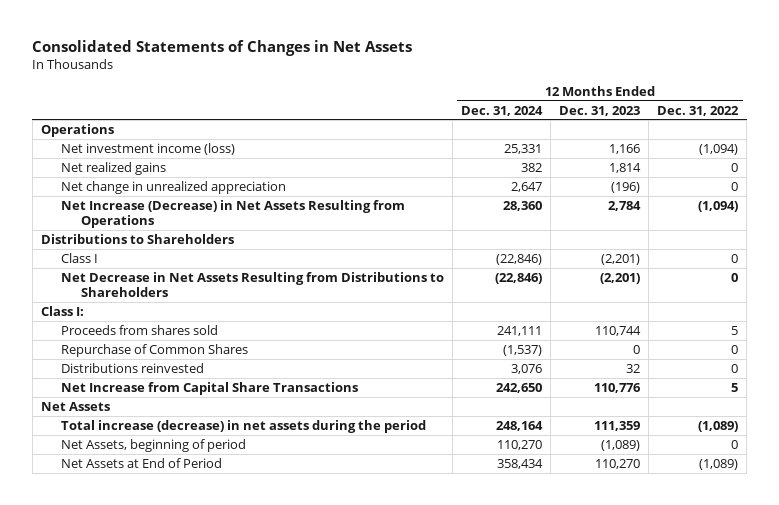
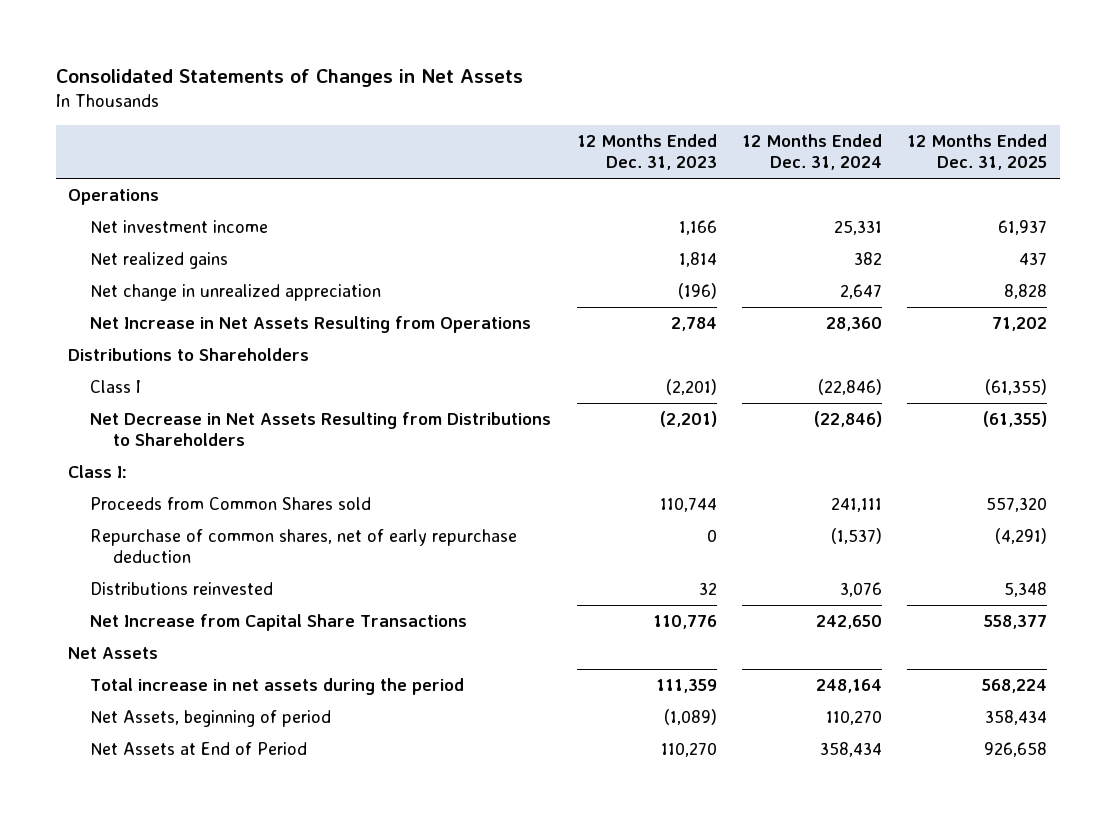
- | 12 Months Ended Dec. 31, 2024 | 12 Months Ended Dec. 31, 2023 | 12 Months Ended Dec. 31, 2022
+ | 12 Months Ended Dec. 31, 2023 | 12 Months Ended Dec. 31, 2024 | 12 Months Ended Dec. 31, 2025
- Net investment income (loss) | 25,331 | 1,166 | (1,094)
+ Net investment income | 1,166 | 25,331 | 61,937
- Net Increase (Decrease) in Net Assets Resulting from Operations | 28,360 | 2,784 | (1,094)
+ Net Increase in Net Assets Resulting from Operations | 2,784 | 28,360 | 71,202
- Proceeds from shares sold | 241,111 | 110,744 | 5
- Repurchase of Common Shares | (1,537) | 0 | 0
+ Proceeds from Common Shares sold | 110,744 | 241,111 | 557,320
+ Repurchase of common shares, net of early repurchase deduction | 0 | (1,537) | (4,291)
- Total increase (decrease) in net assets during the period | 248,164 | 111,359 | (1,089)
+ Total increase in net assets during the period | 111,359 | 248,164 | 568,224

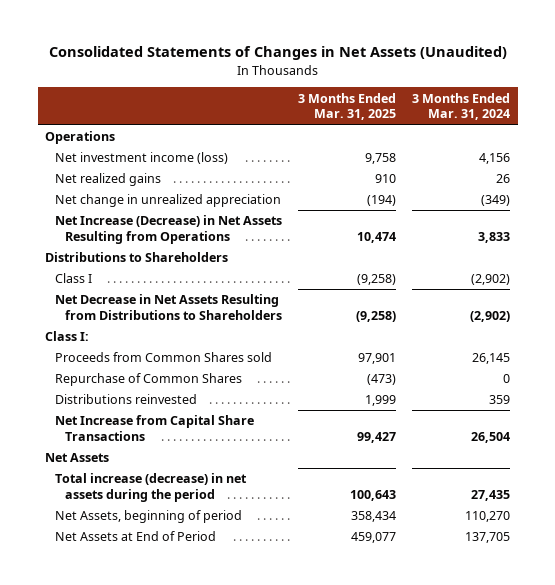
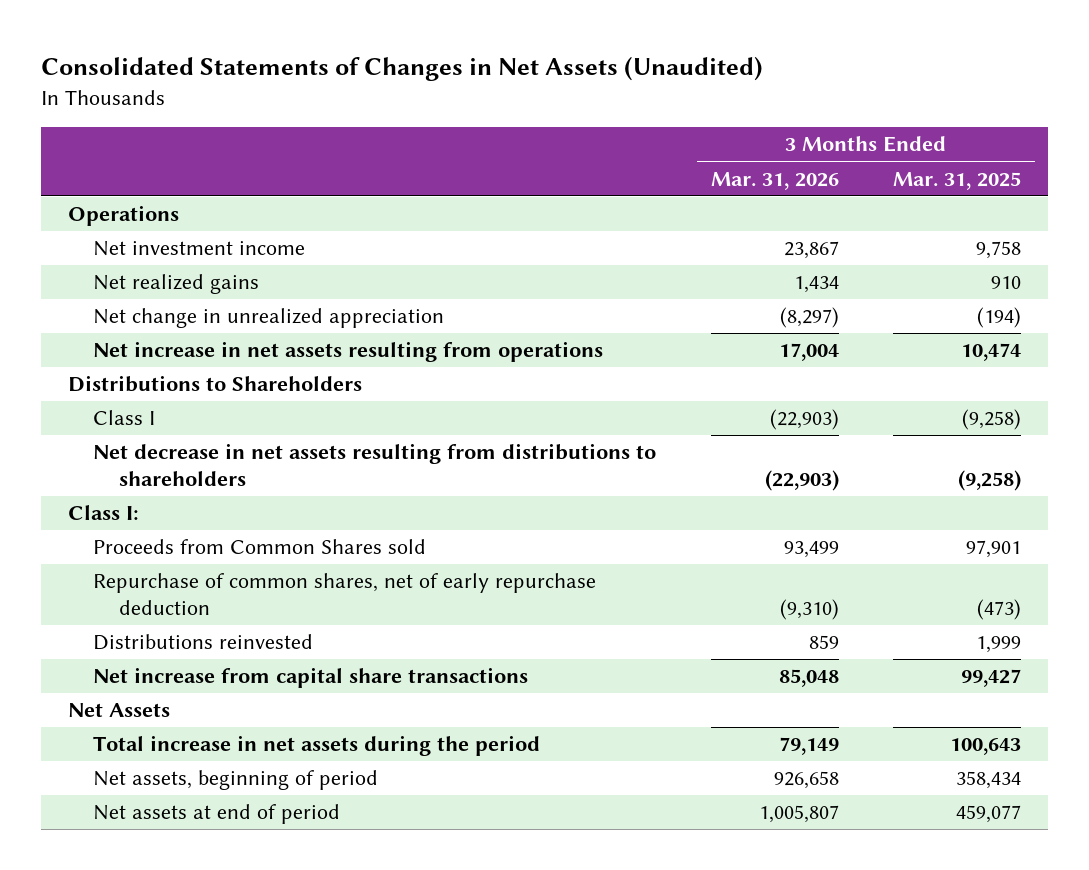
- | 3 Months Ended Mar. 31, 2025 | 3 Months Ended Mar. 31, 2024
+ | 3 Months Ended Mar. 31, 2026 | 3 Months Ended Mar. 31, 2025
- Net investment income (loss) | 9,758 | 4,156
+ Net investment income | 23,867 | 9,758
- Net Increase (Decrease) in Net Assets Resulting from Operations | 10,474 | 3,833
+ Net increase in net assets resulting from operations | 17,004 | 10,474
- Net Decrease in Net Assets Resulting from Distributions to Shareholders | (9,258) | (2,902)
+ Net decrease in net assets resulting from distributions to shareholders | (22,903) | (9,258)
- Repurchase of Common Shares | (473) | 0
+ Repurchase of common shares, net of early repurchase deduction | (9,310) | (473)
- Net Increase from Capital Share Transactions | 99,427 | 26,504
+ Net increase from capital share transactions | 85,048 | 99,427
- Total increase (decrease) in net assets during the period | 100,643 | 27,435
- Net Assets, beginning of period | 358,434 | 110,270
- Net Assets at End of Period | 459,077 | 137,705
+ Total increase in net assets during the period | 79,149 | 100,643
+ Net assets, beginning of period | 926,658 | 358,434
+ Net assets at end of period | 1,005,807 | 459,077

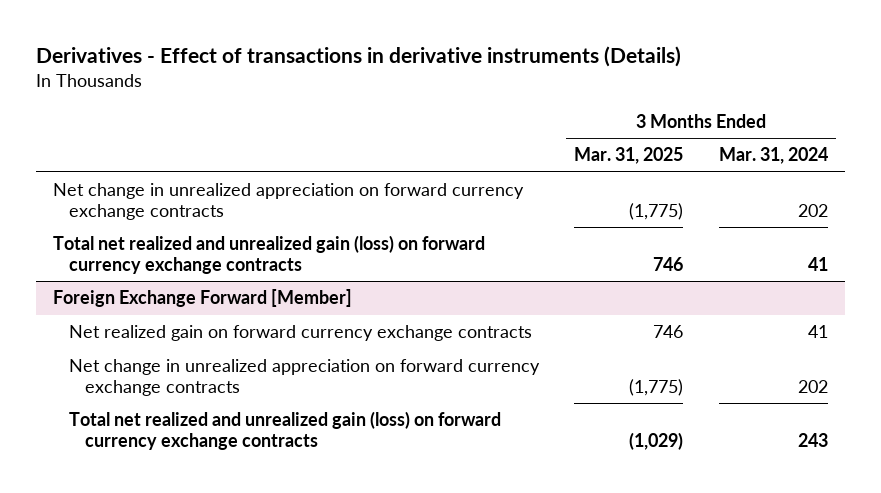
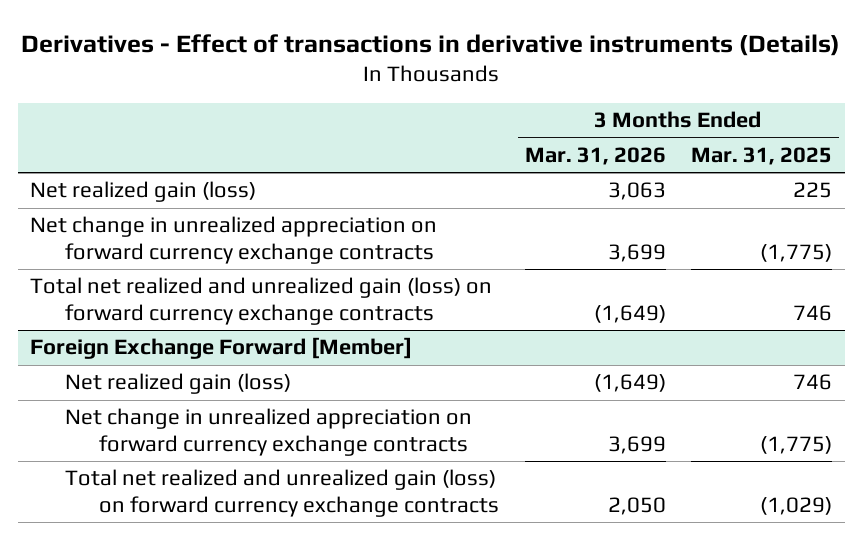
- | 3 Months Ended Mar. 31, 2025 | 3 Months Ended Mar. 31, 2024
+ | 3 Months Ended Mar. 31, 2026 | 3 Months Ended Mar. 31, 2025
+ Net realized gain (loss) | 3,063 | 225
@ Foreign Exchange Forward [Member]
- Net realized gain on forward currency exchange contracts | 746 | 41
+ Net realized gain (loss) | (1,649) | 746

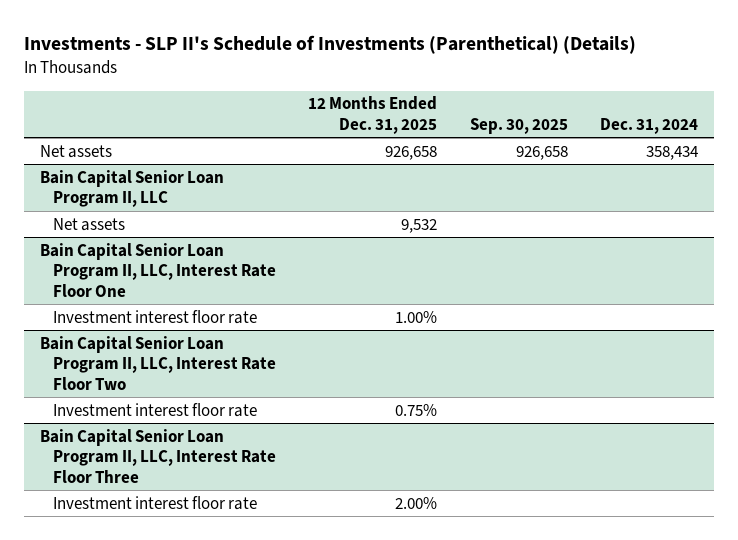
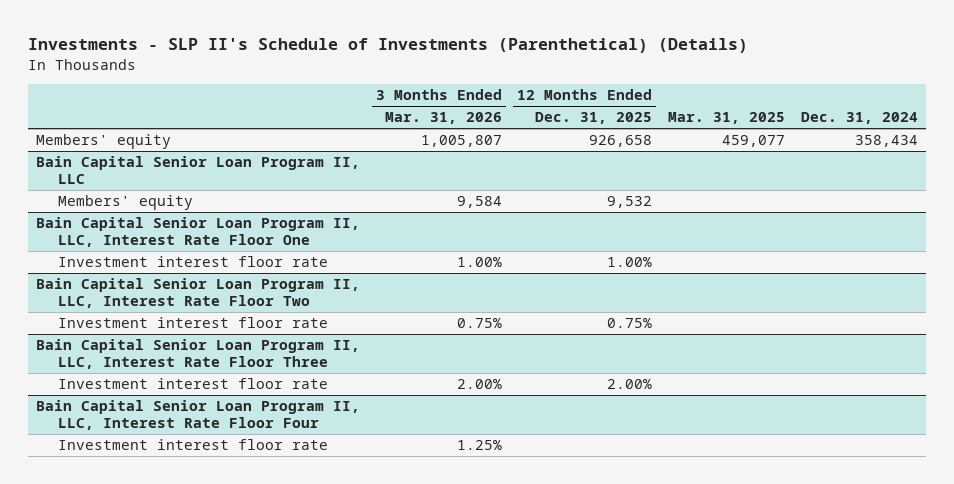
- | 12 Months Ended Dec. 31, 2025 | Sep. 30, 2025 | Dec. 31, 2024
+ | 3 Months Ended Mar. 31, 2026 | 12 Months Ended Dec. 31, 2025 | Mar. 31, 2025 | Dec. 31, 2024
- Net assets | 926,658 | 926,658 | 358,434
+ Members' equity | 1,005,807 | 926,658 | 459,077 | 358,434
@ Bain Capital Senior Loan Program II, LLC
- Net assets | 9,532 | |
+ Members' equity | 9,584 | 9,532 | |
+ Bain Capital Senior Loan Program II, LLC, Interest Rate Floor Four
+ Investment interest floor rate | 1.25% | | |

